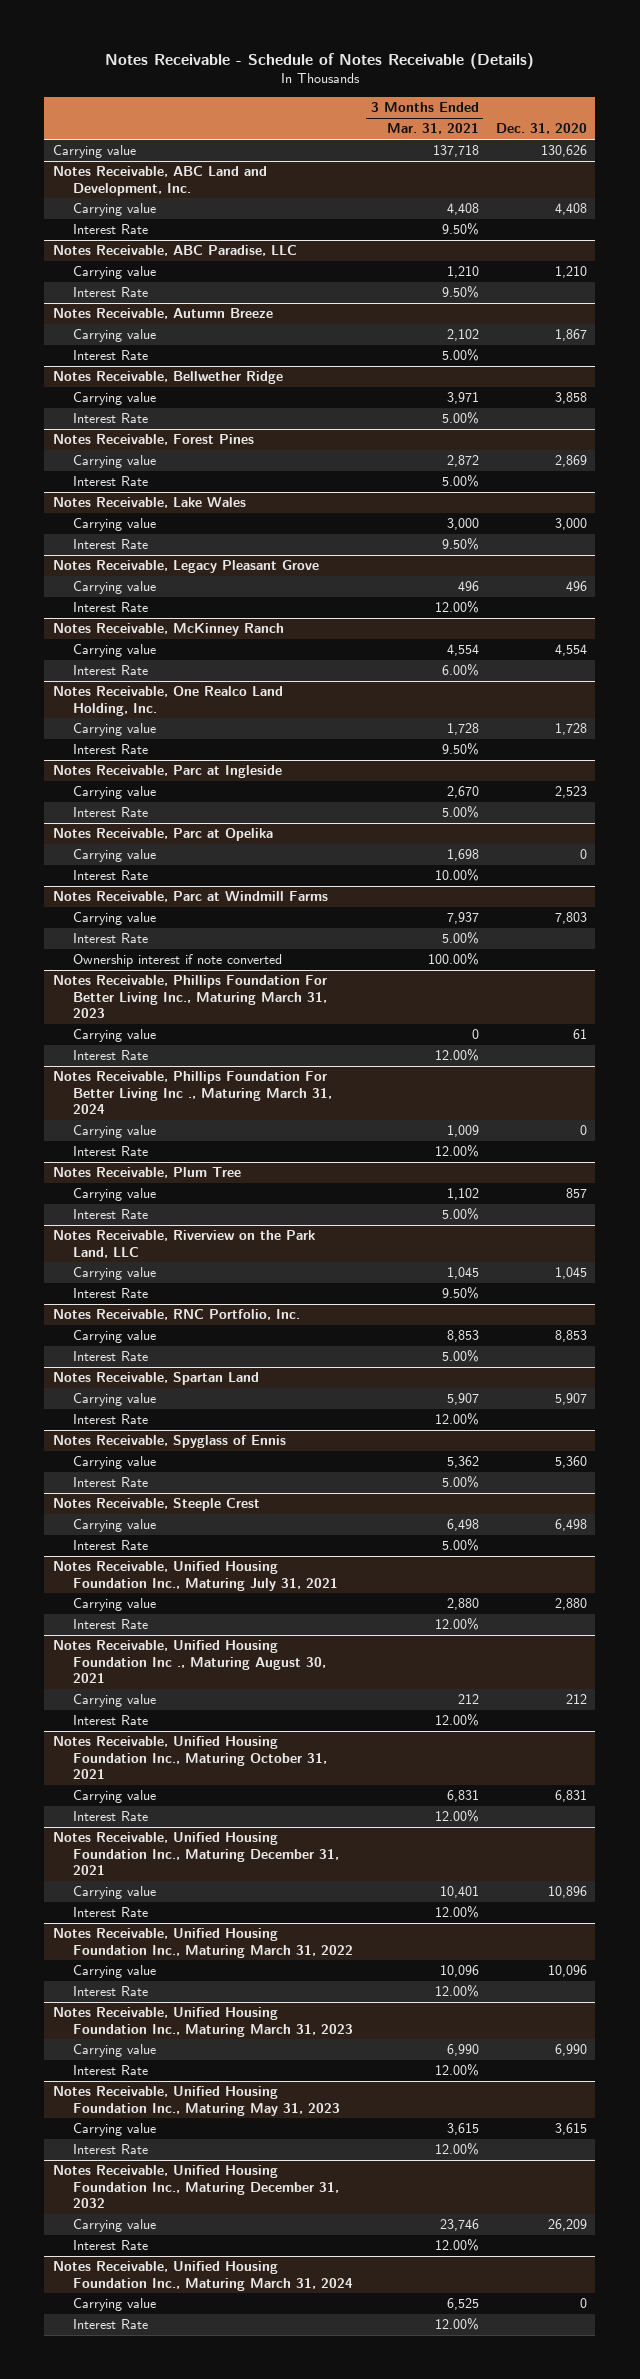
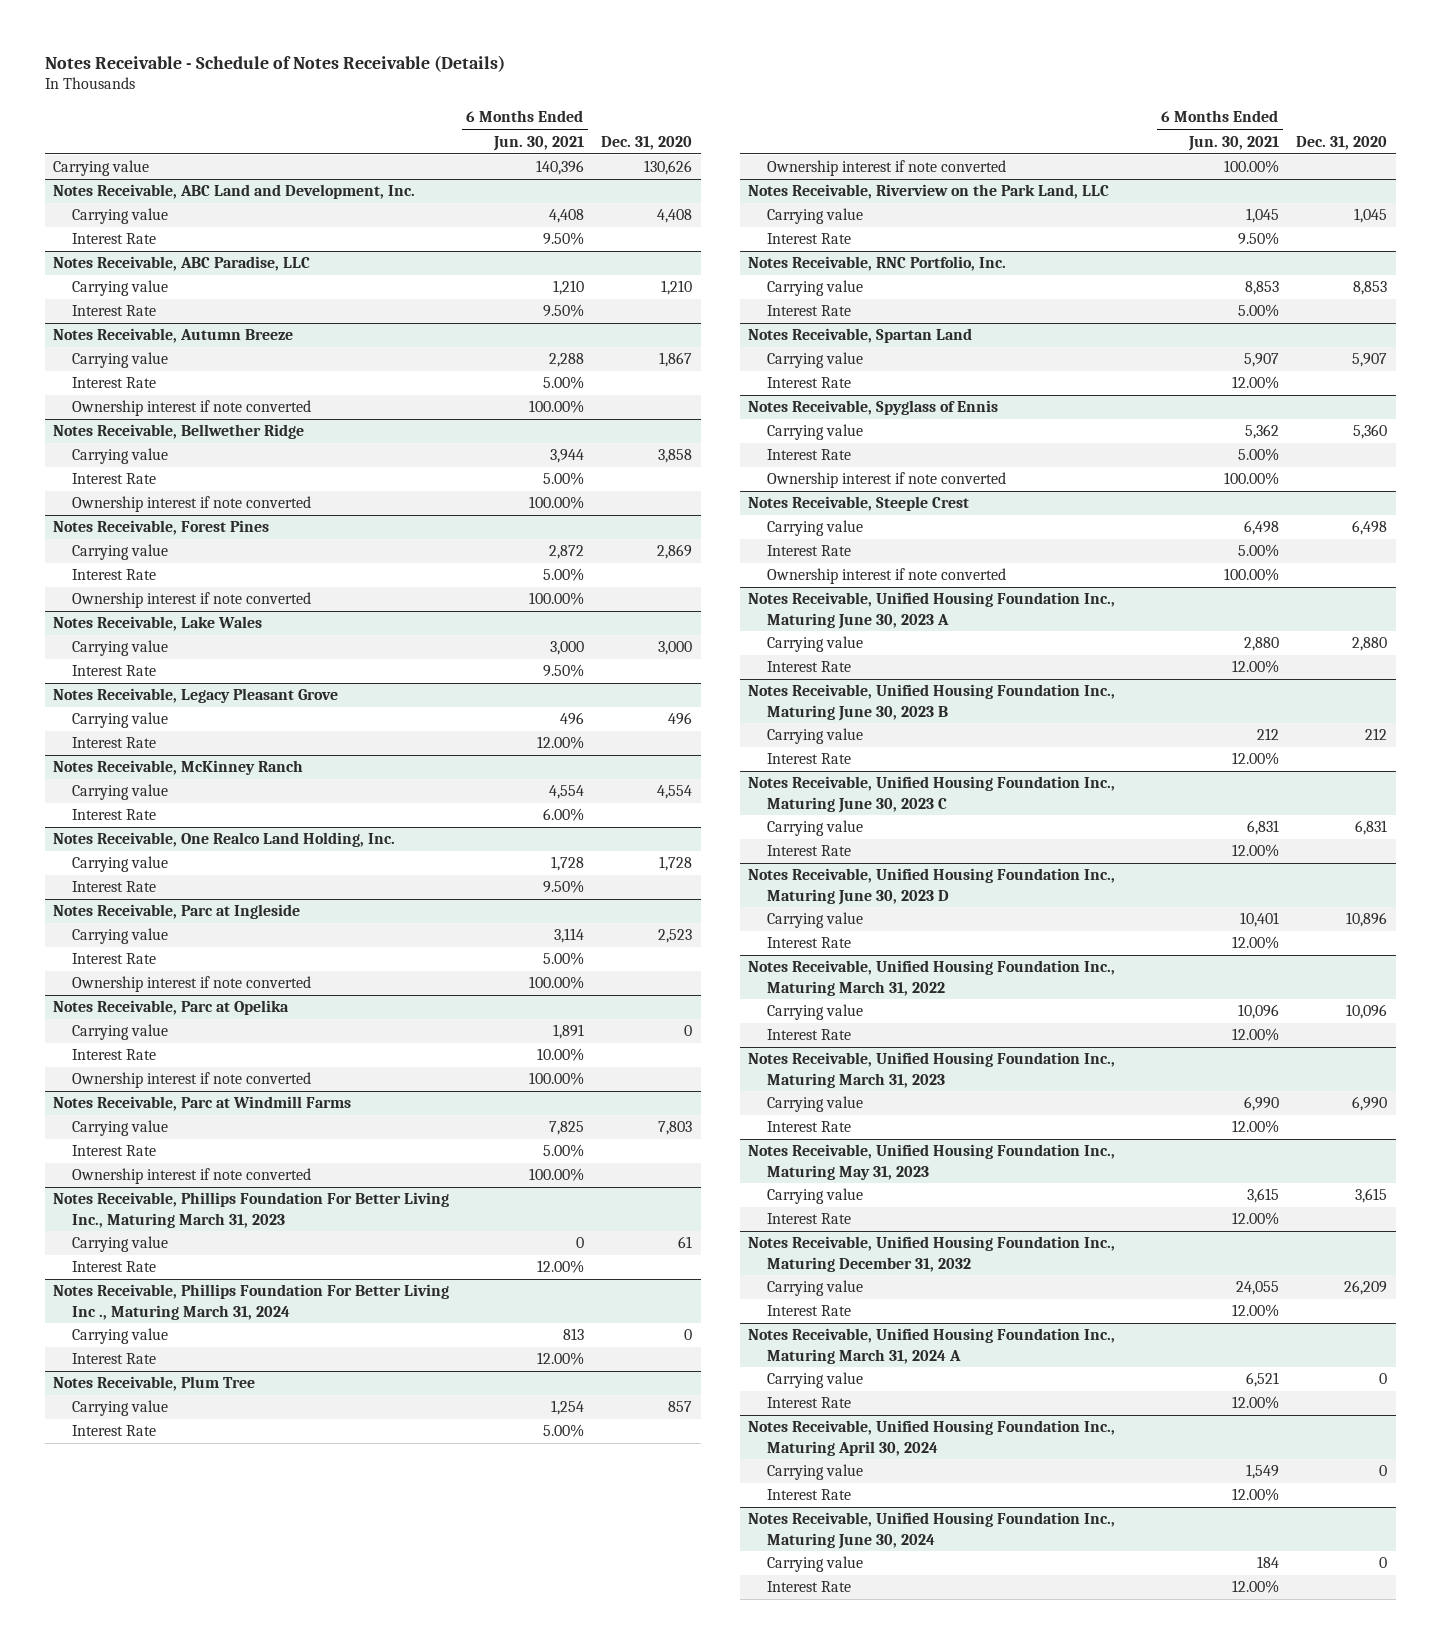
- | 3 Months Ended Mar. 31, 2021 | Dec. 31, 2020
+ | 6 Months Ended Jun. 30, 2021 | Dec. 31, 2020
@ Notes Receivable, Autumn Breeze
+ Ownership interest if note converted | 100.00% |
@ Notes Receivable, Bellwether Ridge
+ Ownership interest if note converted | 100.00% |
@ Notes Receivable, Forest Pines
+ Ownership interest if note converted | 100.00% |
@ Notes Receivable, Parc at Ingleside
+ Ownership interest if note converted | 100.00% |
@ Notes Receivable, Parc at Opelika
+ Ownership interest if note converted | 100.00% |
@ Notes Receivable, Plum Tree
+ Ownership interest if note converted | 100.00% |
@ Notes Receivable, Spyglass of Ennis
+ Ownership interest if note converted | 100.00% |
- Notes Receivable, Unified Housing Foundation Inc., Maturing July 31, 2021
@ Notes Receivable, Steeple Crest
+ Ownership interest if note converted | 100.00% |
+ Notes Receivable, Unified Housing Foundation Inc., Maturing June 30, 2023 A
- Notes Receivable, Unified Housing Foundation Inc ., Maturing August 30, 2021
+ Notes Receivable, Unified Housing Foundation Inc., Maturing June 30, 2023 B
- Notes Receivable, Unified Housing Foundation Inc., Maturing October 31, 2021
+ Notes Receivable, Unified Housing Foundation Inc., Maturing June 30, 2023 C
- Notes Receivable, Unified Housing Foundation Inc., Maturing December 31, 2021
+ Notes Receivable, Unified Housing Foundation Inc., Maturing June 30, 2023 D
- Notes Receivable, Unified Housing Foundation Inc., Maturing March 31, 2024
+ Notes Receivable, Unified Housing Foundation Inc., Maturing March 31, 2024 A
+ Notes Receivable, Unified Housing Foundation Inc., Maturing April 30, 2024
+ Carrying value | 1,549 | 0
+ Interest Rate | 12.00% |
+ Notes Receivable, Unified Housing Foundation Inc., Maturing June 30, 2024
+ Carrying value | 184 | 0
+ Interest Rate | 12.00% |

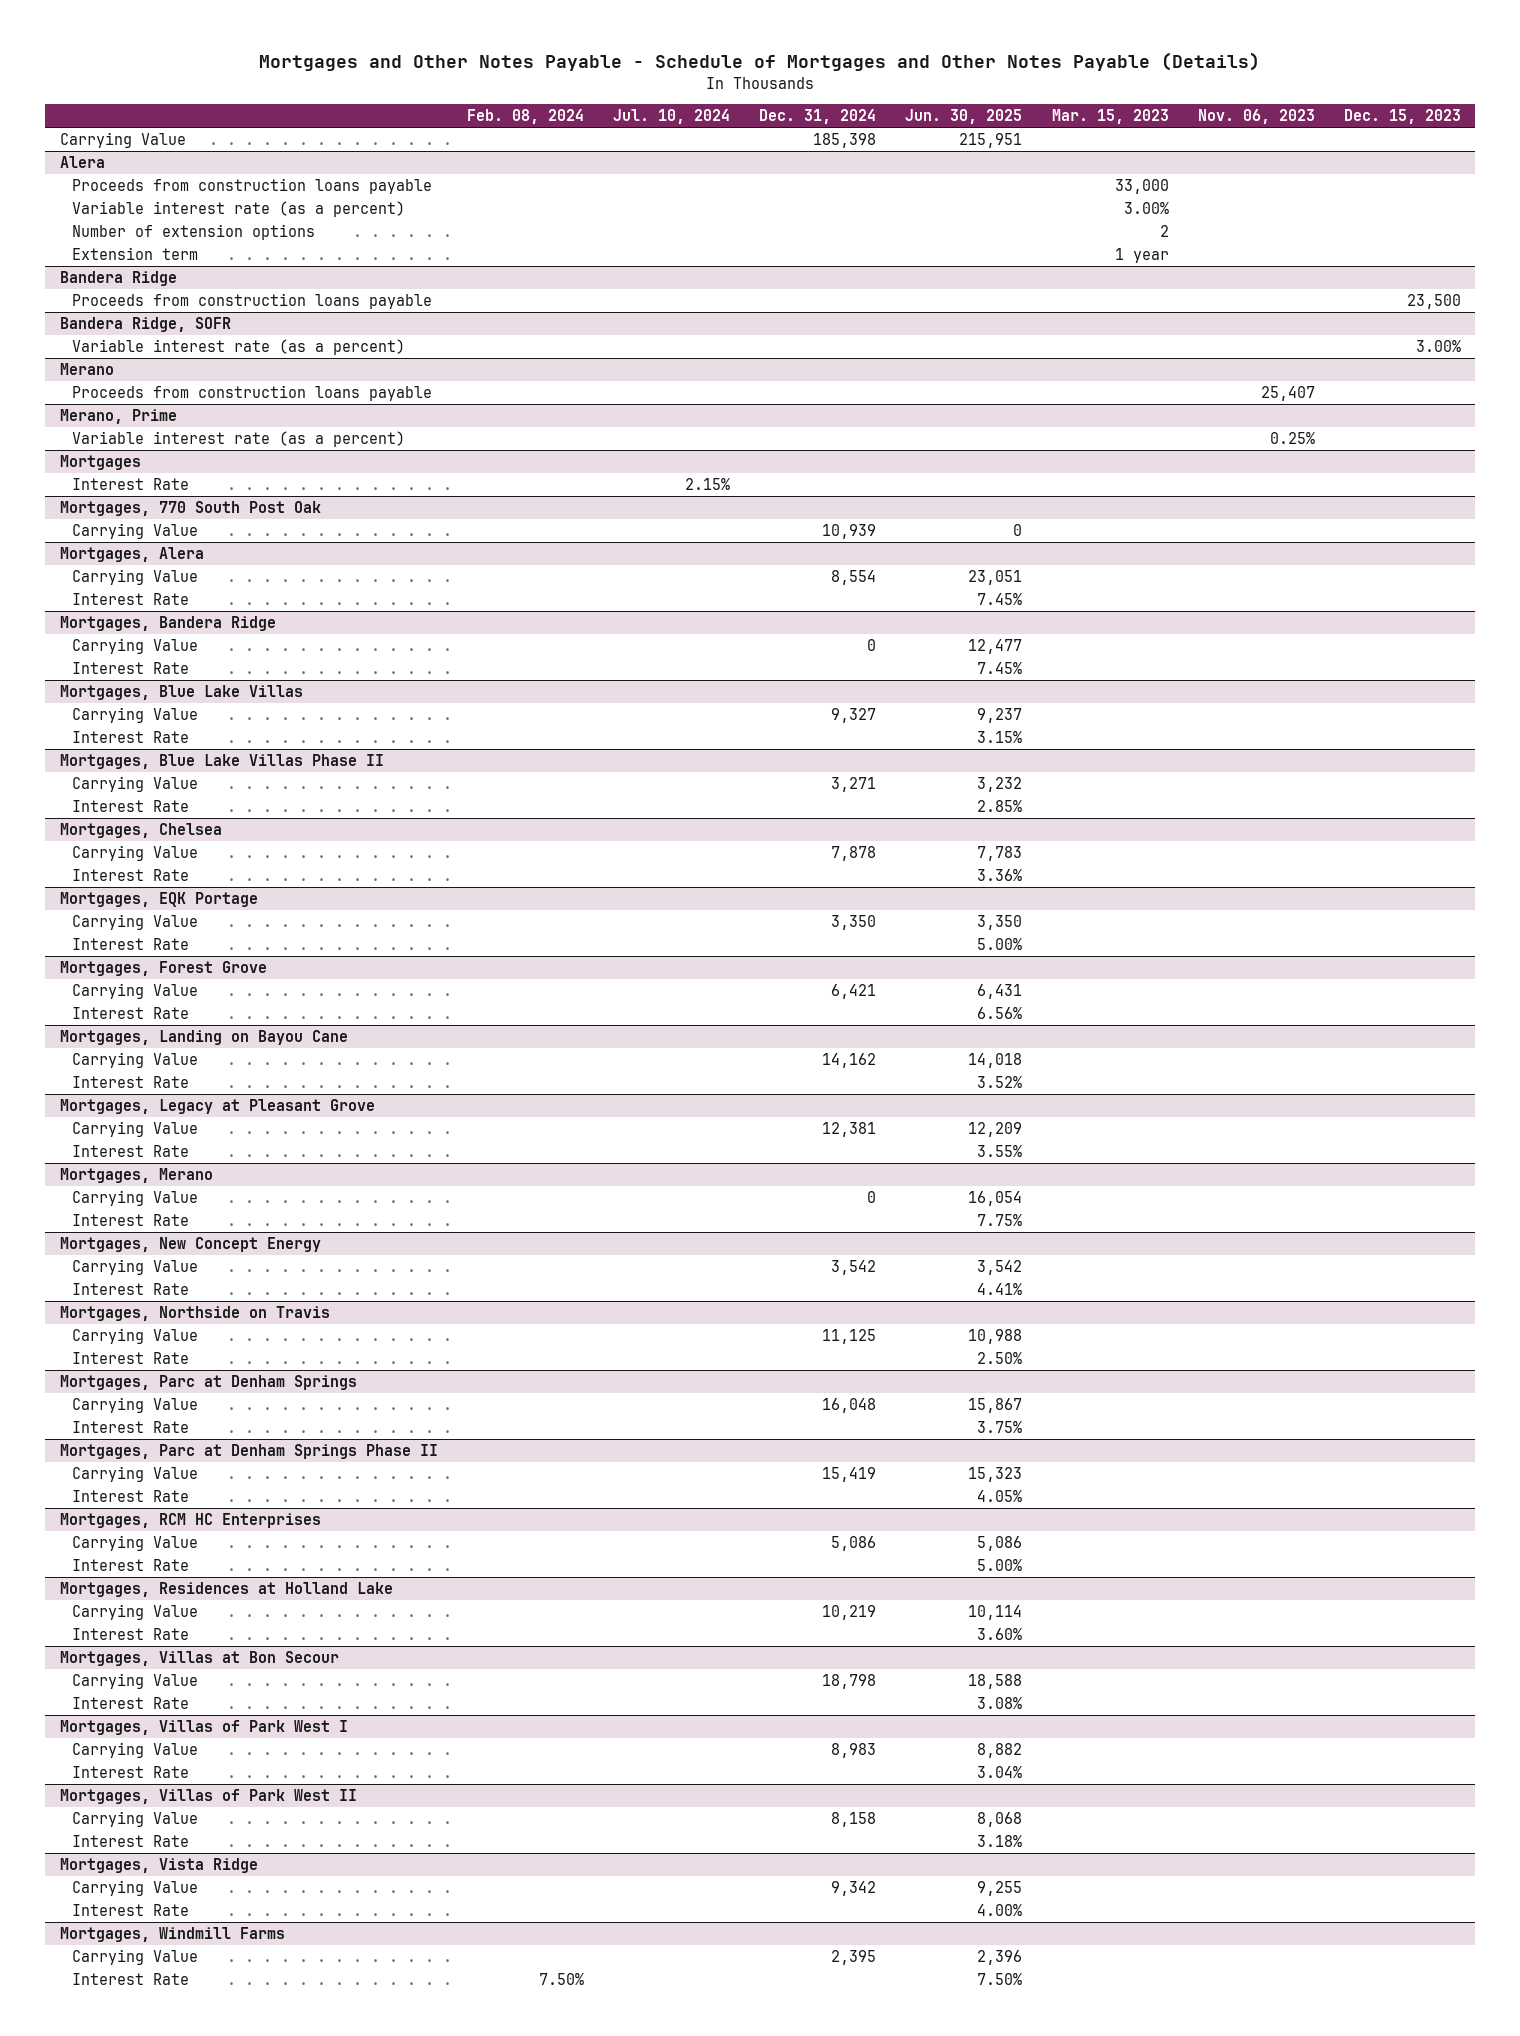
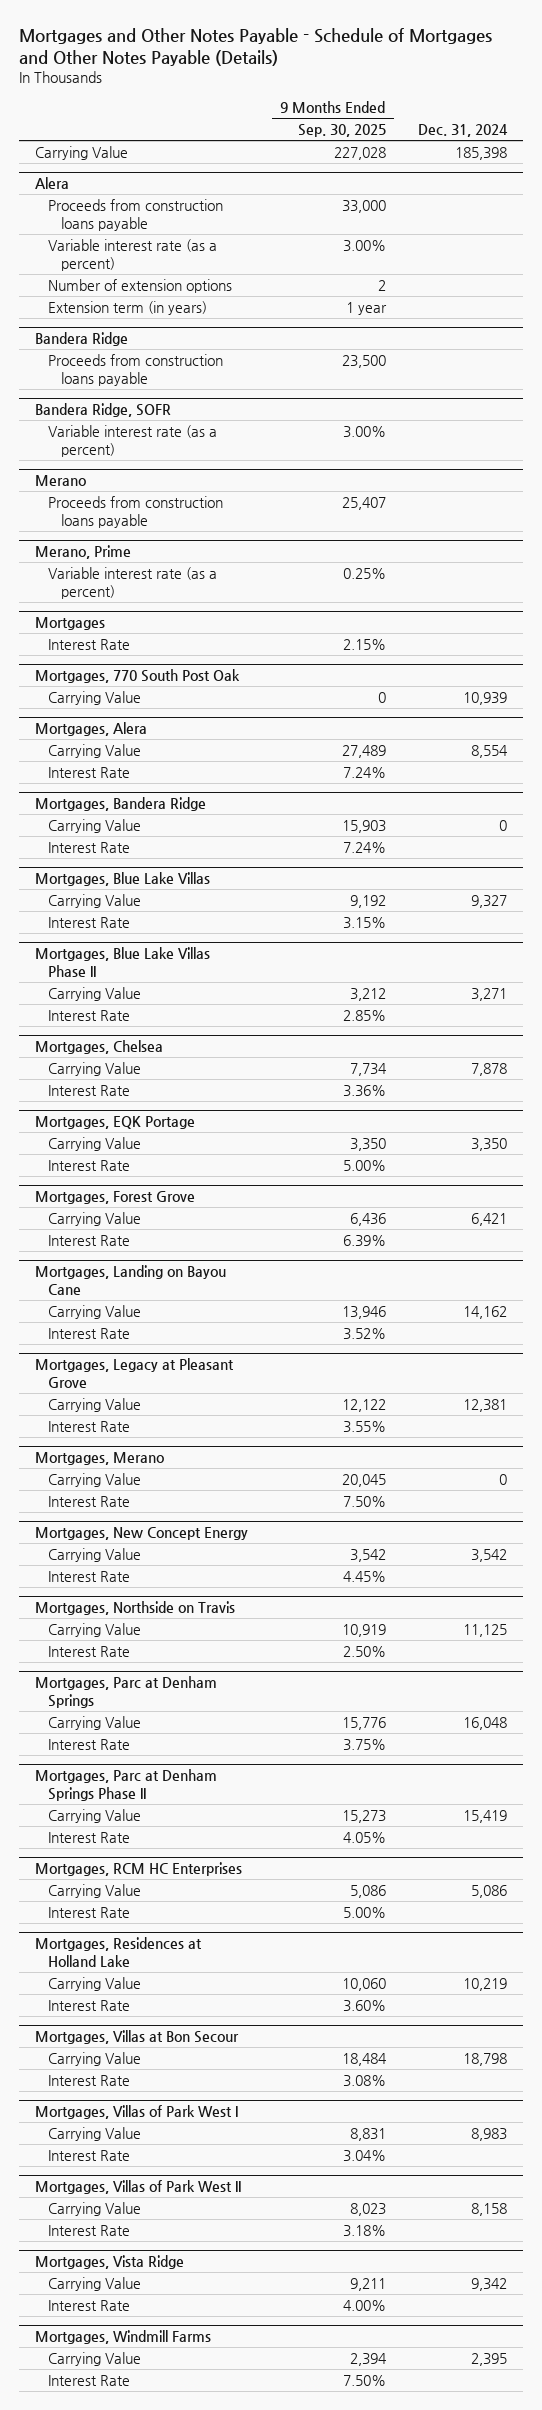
- | Feb. 08, 2024 | Jul. 10, 2024 | Dec. 31, 2024 | Jun. 30, 2025 | Mar. 15, 2023 | Nov. 06, 2023 | Dec. 15, 2023
+ | 9 Months Ended Sep. 30, 2025 | Dec. 31, 2024
@ Alera
- Extension term | | | | | 1 year | |
+ Extension term (in years) | 1 year |

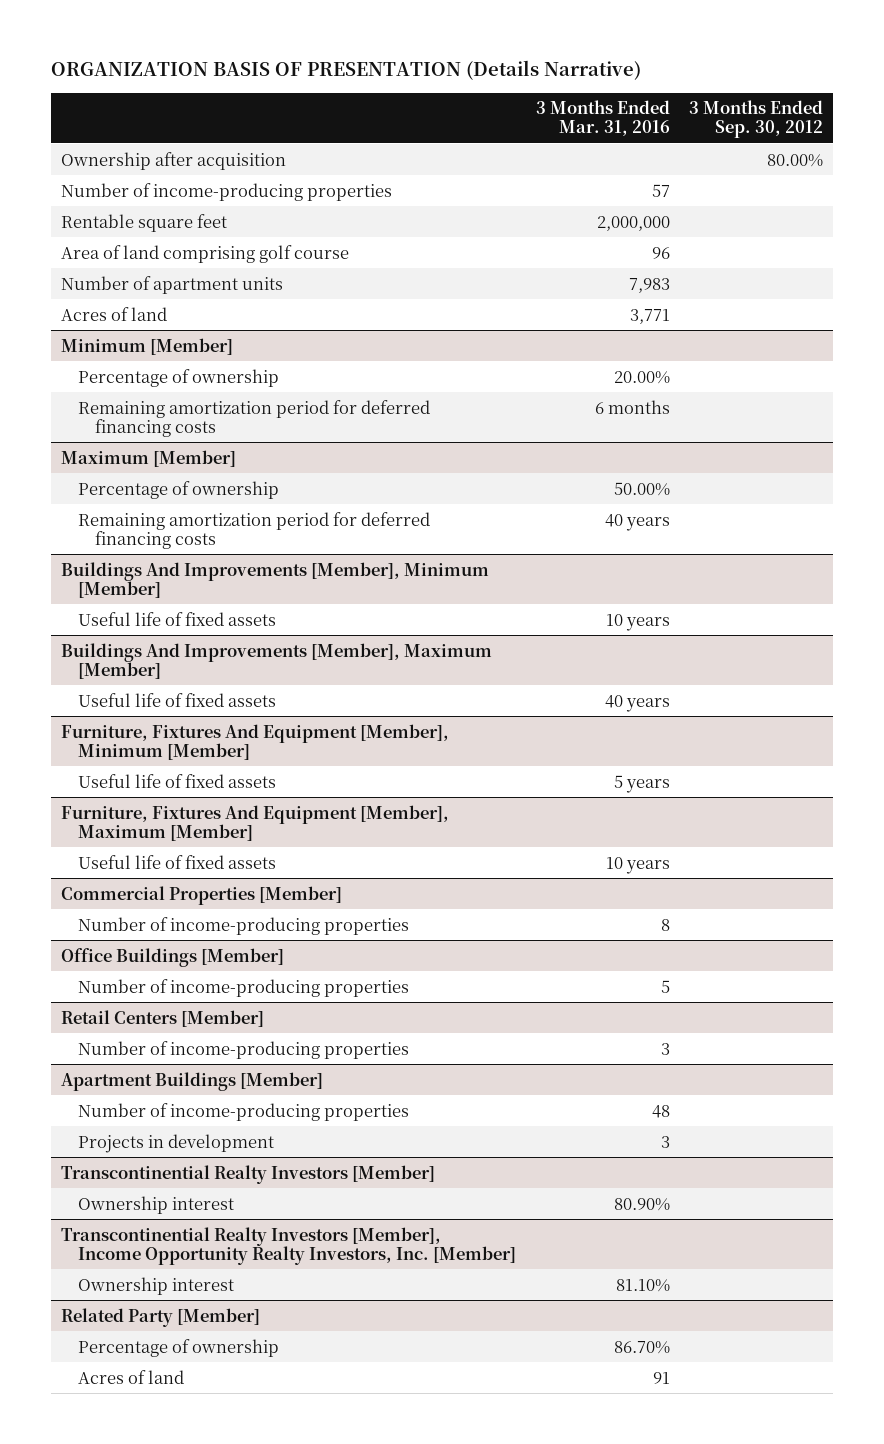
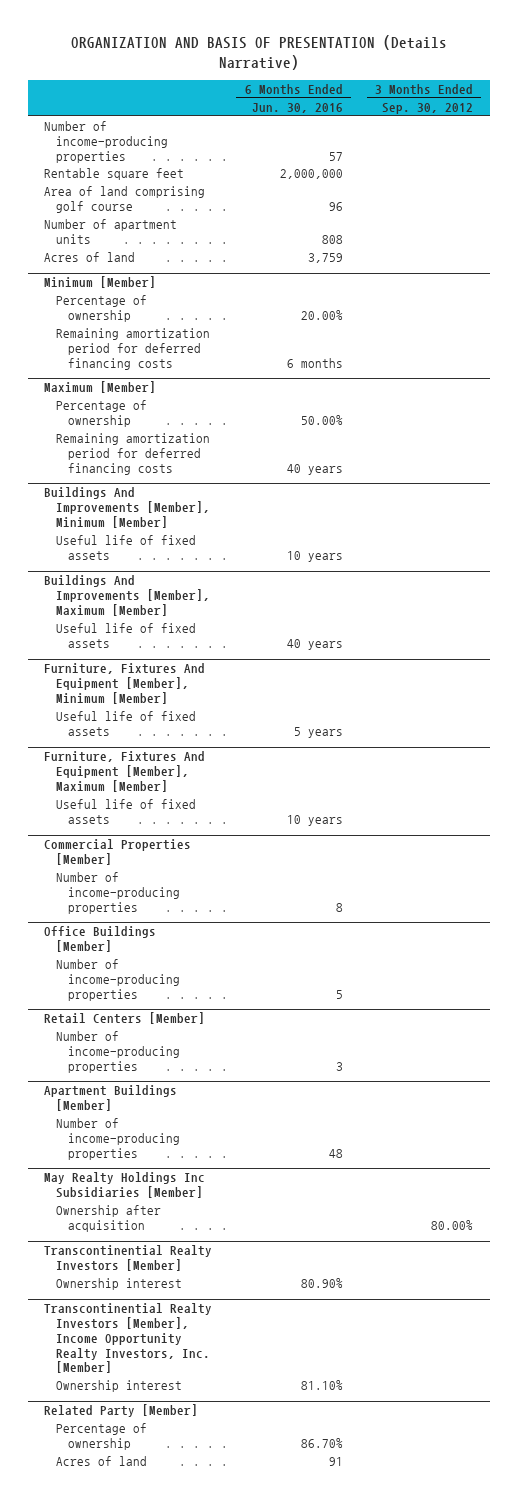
- ORGANIZATION BASIS OF PRESENTATION (Details Narrative)
+ ORGANIZATION AND BASIS OF PRESENTATION (Details Narrative)
- | 3 Months Ended Mar. 31, 2016 | 3 Months Ended Sep. 30, 2012
+ | 6 Months Ended Jun. 30, 2016 | 3 Months Ended Sep. 30, 2012
- Ownership after acquisition | | 80.00%
@ Apartment Buildings [Member]
- Projects in development | 3 |
+ May Realty Holdings Inc Subsidiaries [Member]
+ Ownership after acquisition | | 80.00%

